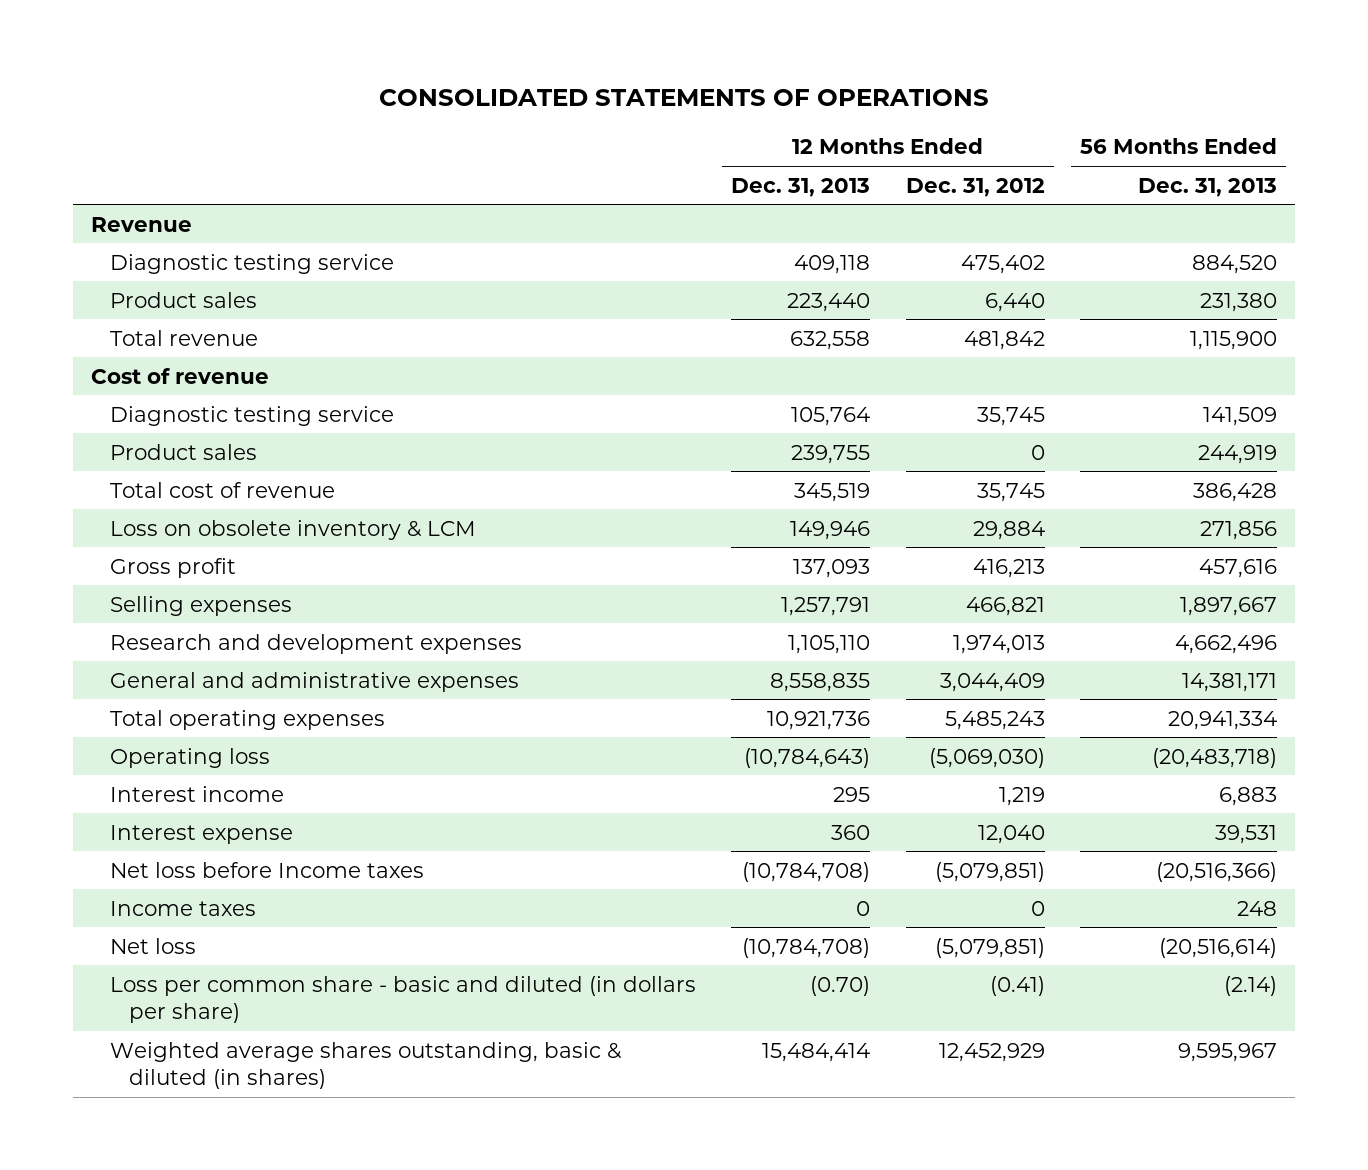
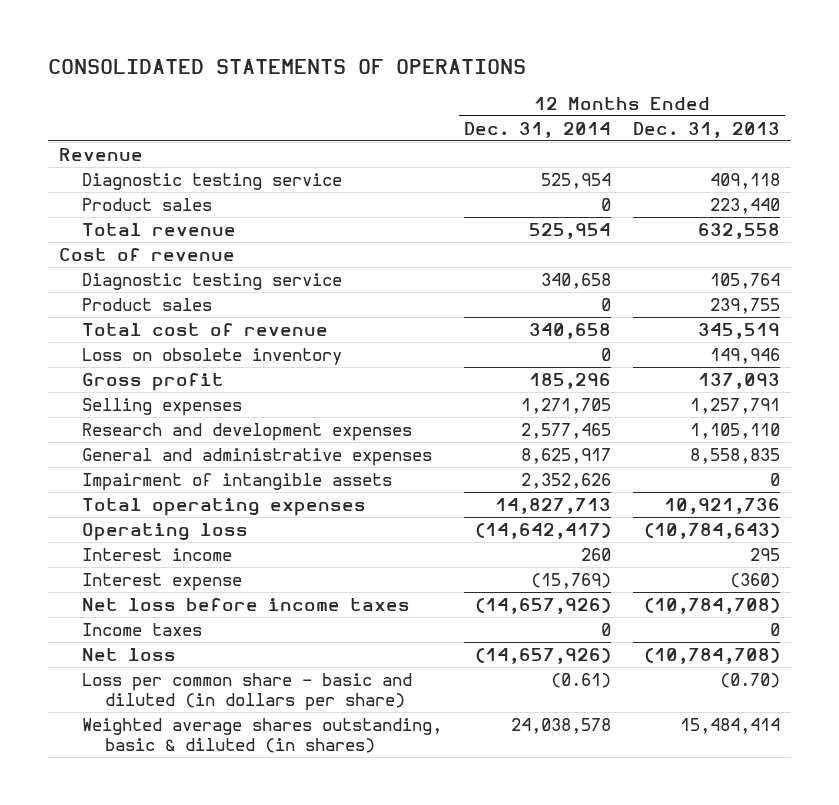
- | 12 Months Ended Dec. 31, 2013 | 12 Months Ended Dec. 31, 2012 | 56 Months Ended Dec. 31, 2013
+ | 12 Months Ended Dec. 31, 2014 | 12 Months Ended Dec. 31, 2013
- Loss on obsolete inventory & LCM | 149,946 | 29,884 | 271,856
+ Loss on obsolete inventory | 0 | 149,946
+ Impairment of intangible assets | 2,352,626 | 0
- Interest expense | 360 | 12,040 | 39,531
- Net loss before Income taxes | (10,784,708) | (5,079,851) | (20,516,366)
+ Interest expense | (15,769) | (360)
+ Net loss before income taxes | (14,657,926) | (10,784,708)

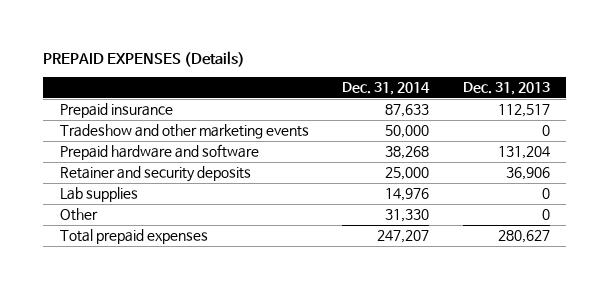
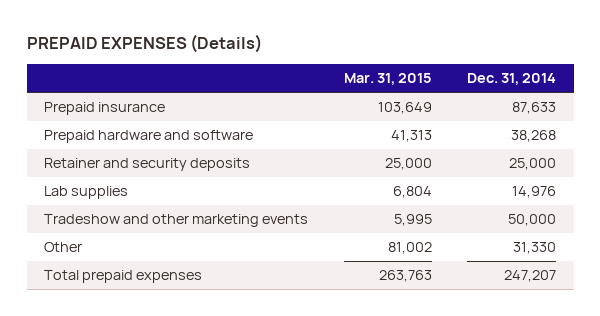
- | Dec. 31, 2014 | Dec. 31, 2013
+ | Mar. 31, 2015 | Dec. 31, 2014
moved down: Tradeshow and other marketing events | 5,995 | 50,000

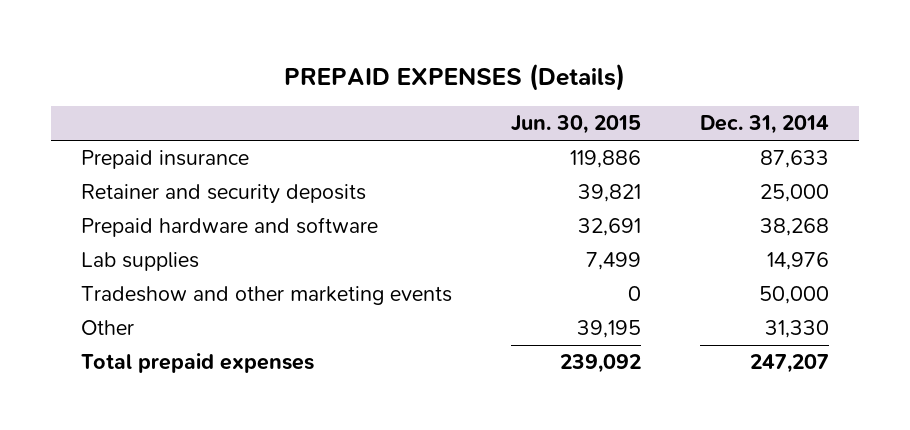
- | Mar. 31, 2015 | Dec. 31, 2014
+ | Jun. 30, 2015 | Dec. 31, 2014
moved down: Prepaid hardware and software | 32,691 | 38,268

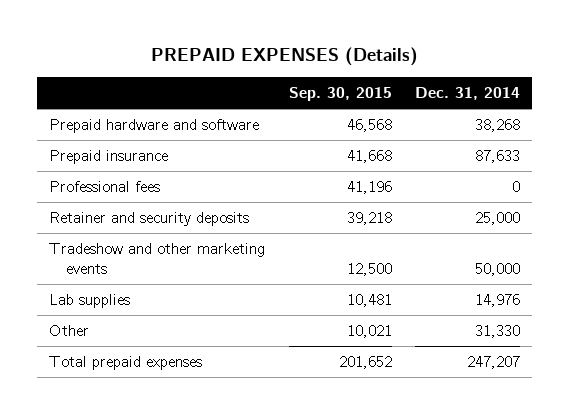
- | Jun. 30, 2015 | Dec. 31, 2014
+ | Sep. 30, 2015 | Dec. 31, 2014
moved up: Prepaid hardware and software | 46,568 | 38,268
+ Professional fees | 41,196 | 0
moved down: Lab supplies | 10,481 | 14,976

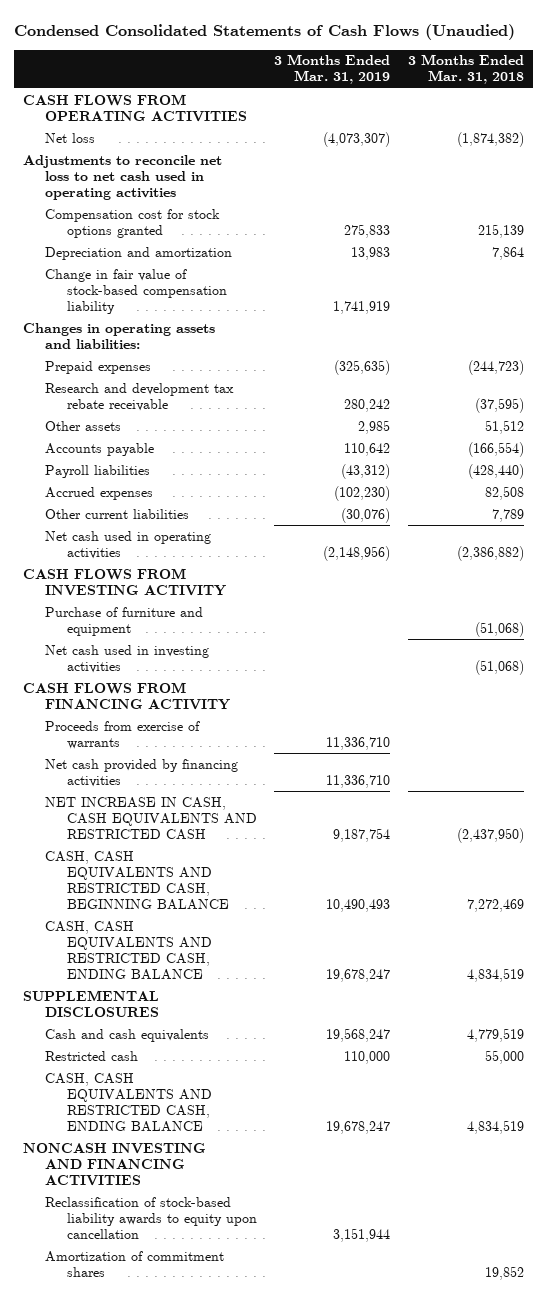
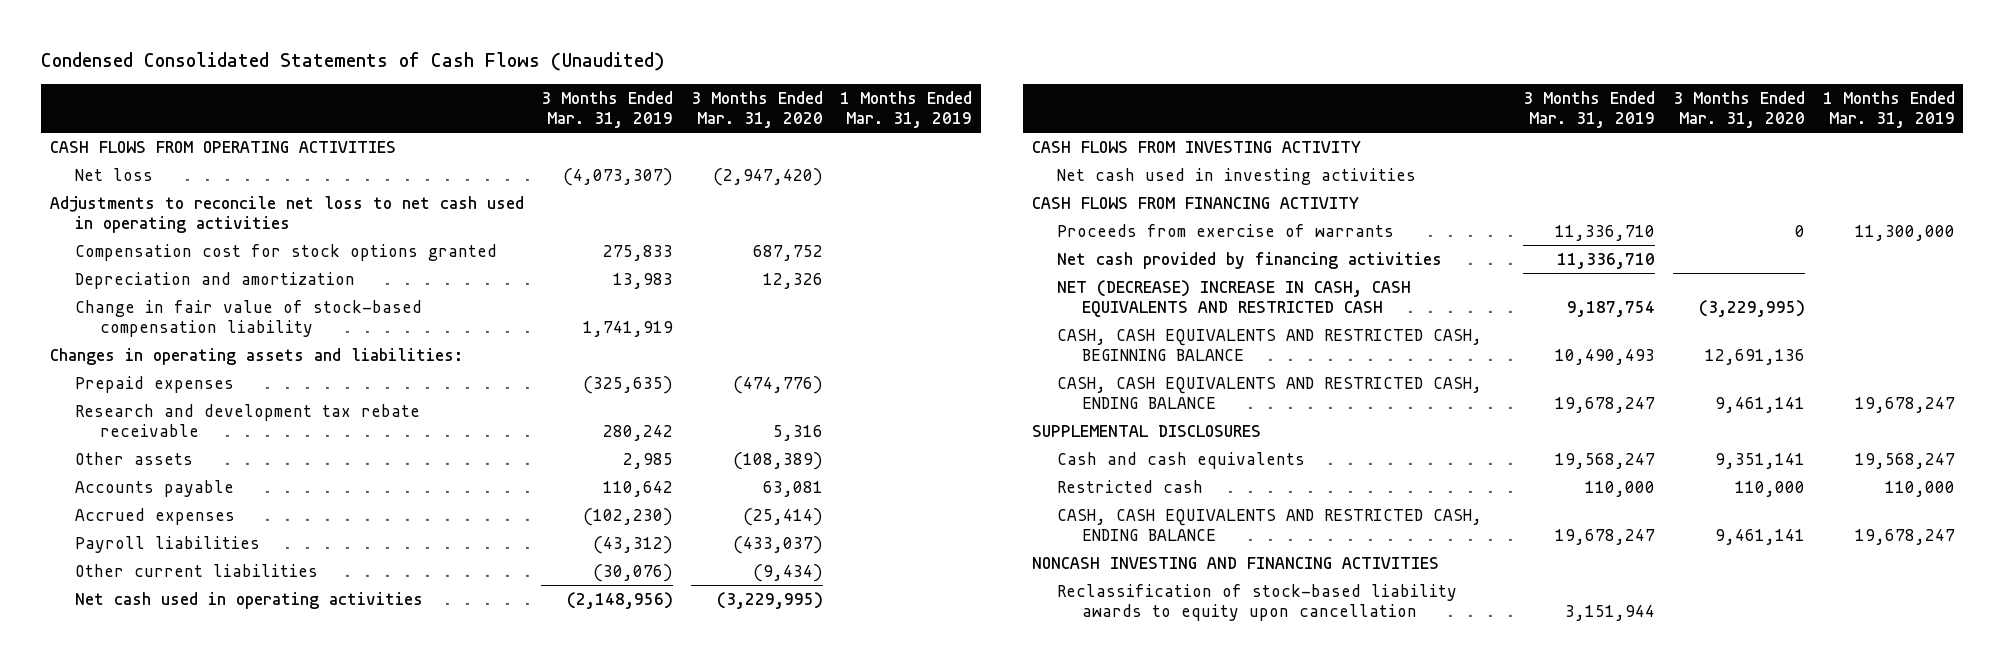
- Condensed Consolidated Statements of Cash Flows (Unaudied)
+ Condensed Consolidated Statements of Cash Flows (Unaudited)
- | 3 Months Ended Mar. 31, 2019 | 3 Months Ended Mar. 31, 2018
+ | 3 Months Ended Mar. 31, 2019 | 3 Months Ended Mar. 31, 2020 | 1 Months Ended Mar. 31, 2019
moved down: Payroll liabilities | (43,312) | (433,037) |
- Purchase of furniture and equipment | | (51,068)
- NET INCREASE IN CASH, CASH EQUIVALENTS AND RESTRICTED CASH | 9,187,754 | (2,437,950)
+ NET (DECREASE) INCREASE IN CASH, CASH EQUIVALENTS AND RESTRICTED CASH | 9,187,754 | (3,229,995) |
- Amortization of commitment shares | | 19,852

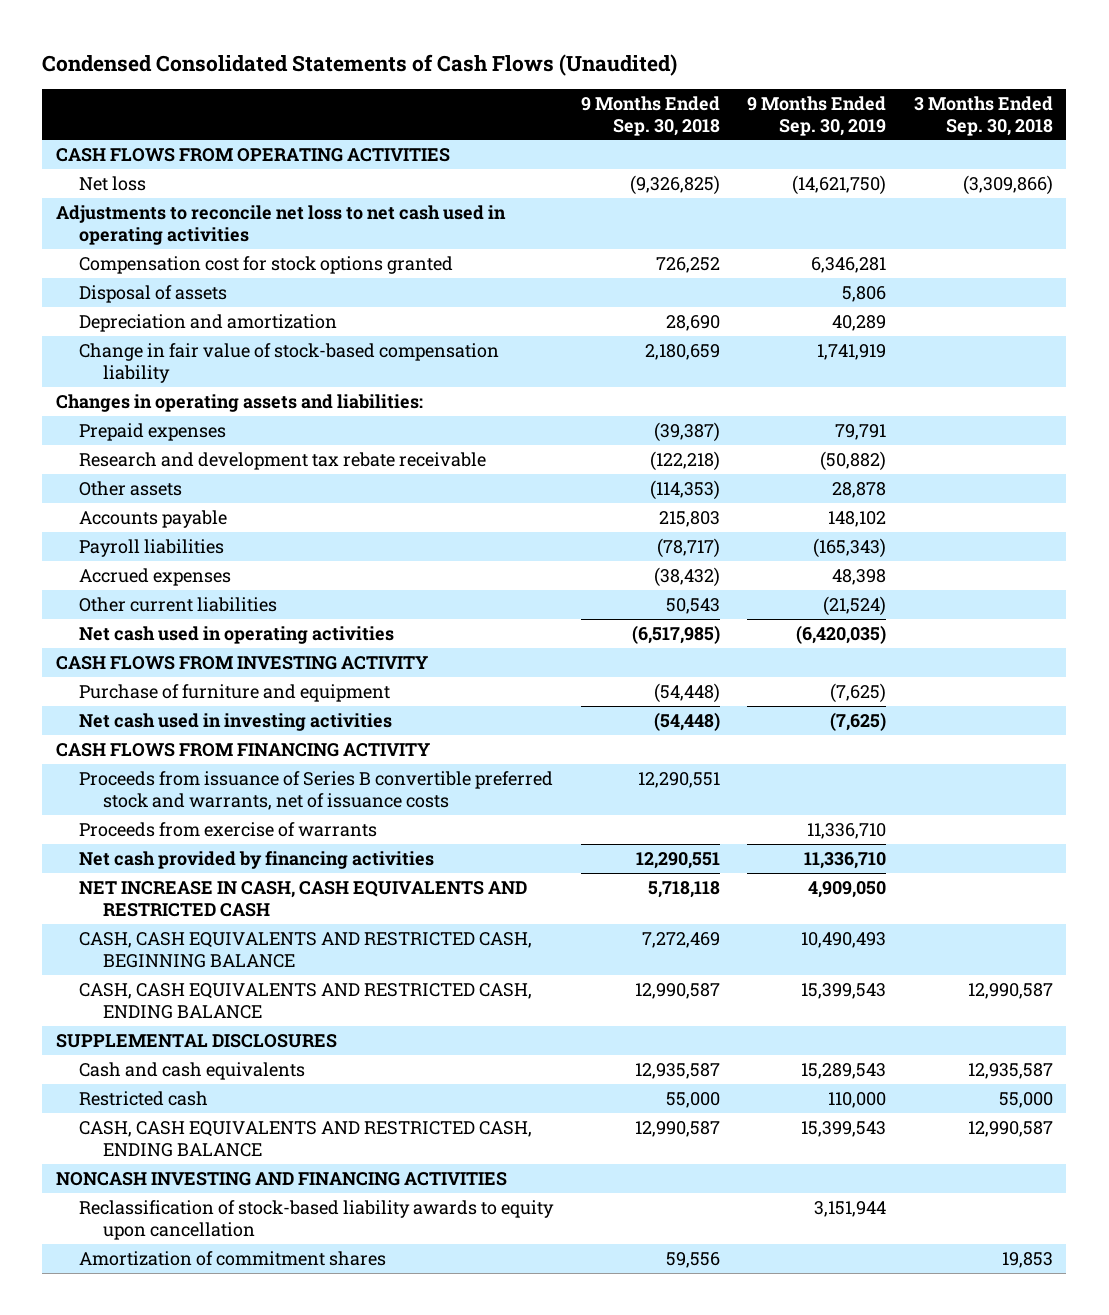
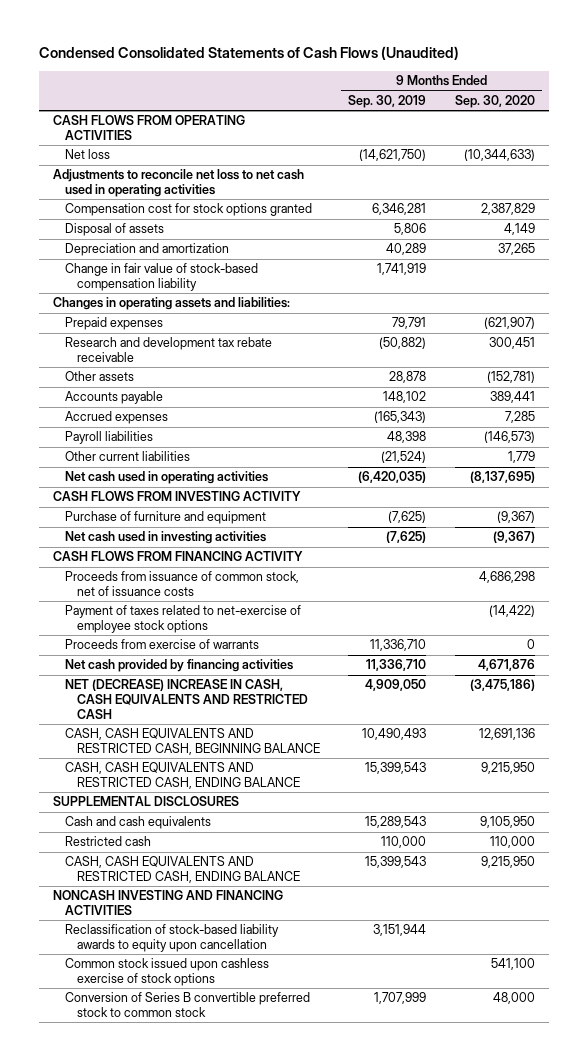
- | 9 Months Ended Sep. 30, 2018 | 9 Months Ended Sep. 30, 2019 | 3 Months Ended Sep. 30, 2018
+ | 9 Months Ended Sep. 30, 2019 | 9 Months Ended Sep. 30, 2020
- Payroll liabilities | (78,717) | (165,343) |
- Accrued expenses | (38,432) | 48,398 |
+ Accrued expenses | (165,343) | 7,285
+ Payroll liabilities | 48,398 | (146,573)
- Proceeds from issuance of Series B convertible preferred stock and warrants, net of issuance costs | 12,290,551 | |
+ Proceeds from issuance of common stock, net of issuance costs | | 4,686,298
+ Payment of taxes related to net-exercise of employee stock options | | (14,422)
- NET INCREASE IN CASH, CASH EQUIVALENTS AND RESTRICTED CASH | 5,718,118 | 4,909,050 |
+ NET (DECREASE) INCREASE IN CASH, CASH EQUIVALENTS AND RESTRICTED CASH | 4,909,050 | (3,475,186)
- Amortization of commitment shares | 59,556 | | 19,853
+ Common stock issued upon cashless exercise of stock options | | 541,100
+ Conversion of Series B convertible preferred stock to common stock | 1,707,999 | 48,000

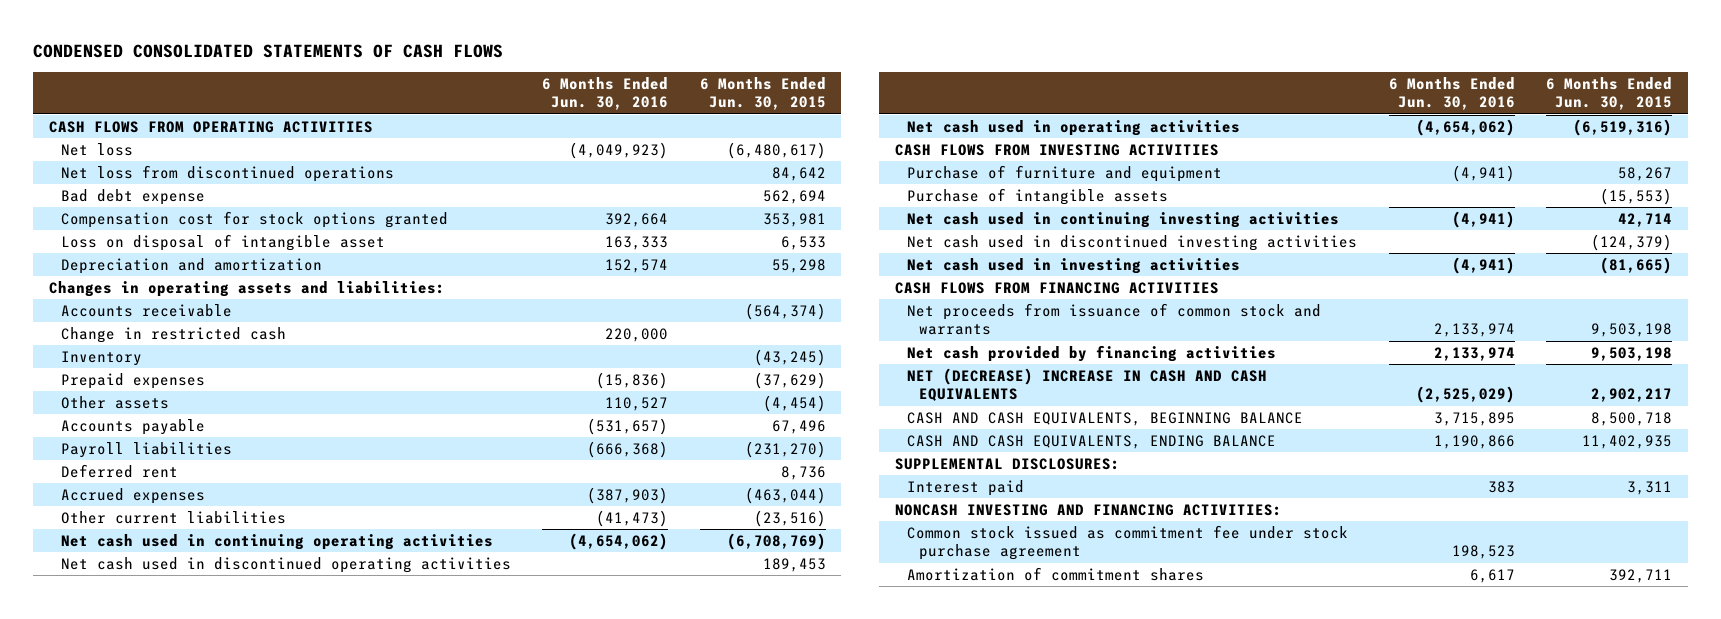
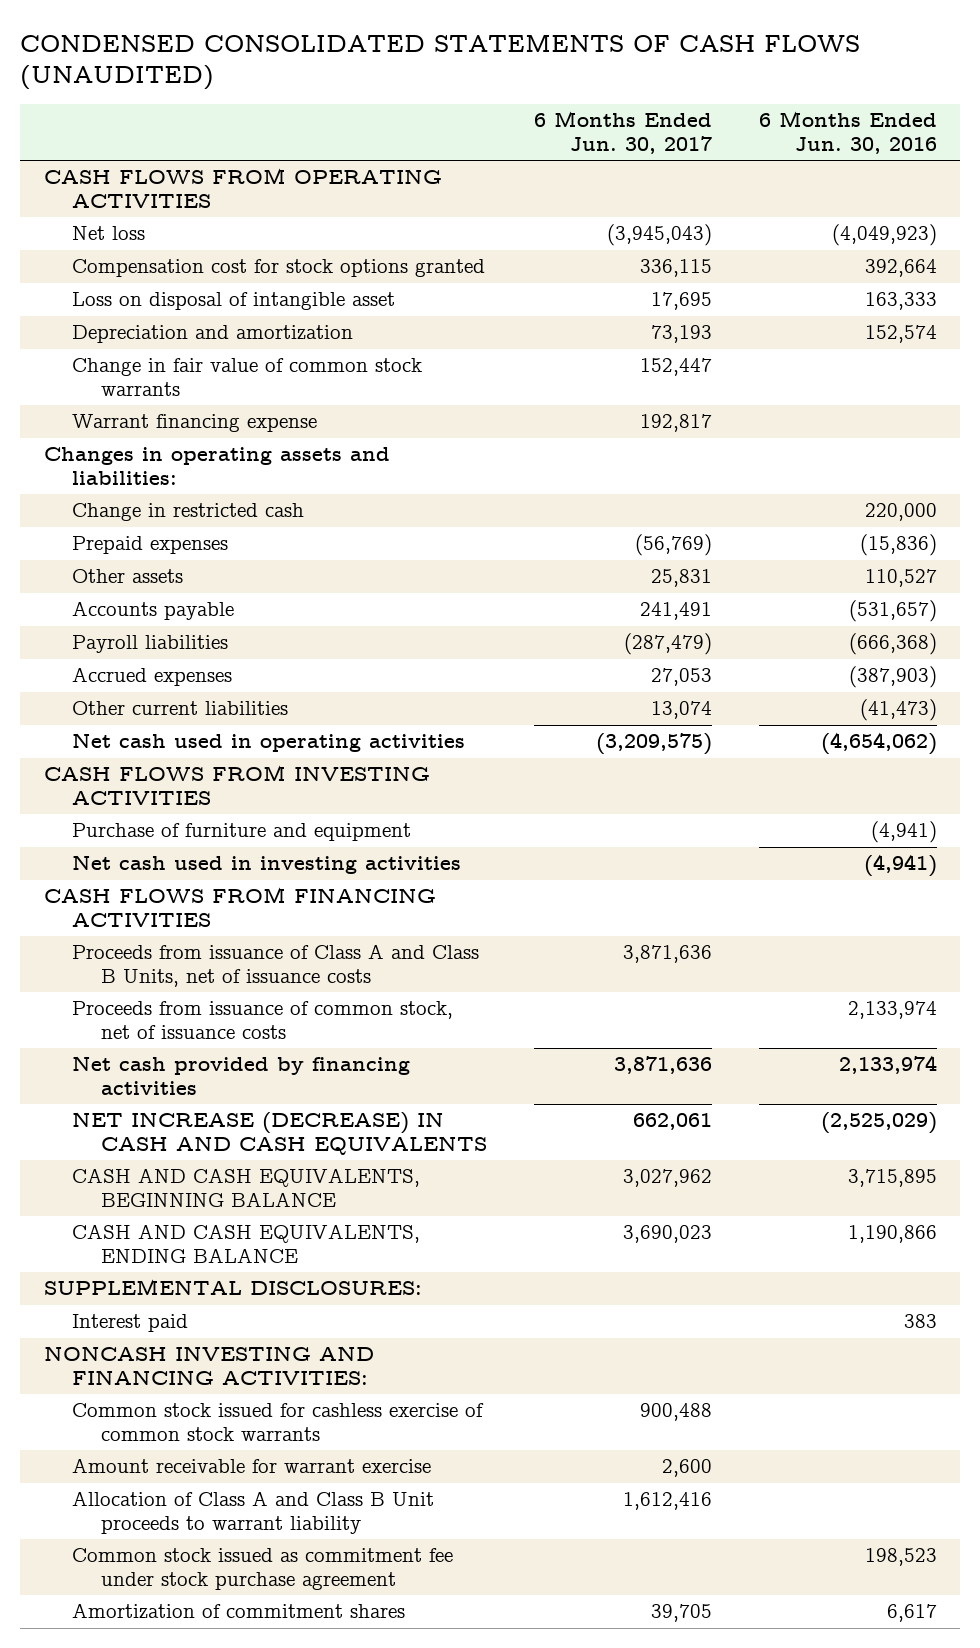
- CONDENSED CONSOLIDATED STATEMENTS OF CASH FLOWS
+ CONDENSED CONSOLIDATED STATEMENTS OF CASH FLOWS (UNAUDITED)
- | 6 Months Ended Jun. 30, 2016 | 6 Months Ended Jun. 30, 2015
+ | 6 Months Ended Jun. 30, 2017 | 6 Months Ended Jun. 30, 2016
- Net loss from discontinued operations | | 84,642
- Bad debt expense | | 562,694
+ Change in fair value of common stock warrants | 152,447 |
+ Warrant financing expense | 192,817 |
- Accounts receivable | | (564,374)
- Inventory | | (43,245)
- Deferred rent | | 8,736
- Net cash used in continuing operating activities | (4,654,062) | (6,708,769)
- Net cash used in discontinued operating activities | | 189,453
- Purchase of intangible assets | | (15,553)
- Net cash used in continuing investing activities | (4,941) | 42,714
- Net cash used in discontinued investing activities | | (124,379)
- Net proceeds from issuance of common stock and warrants | 2,133,974 | 9,503,198
+ Proceeds from issuance of Class A and Class B Units, net of issuance costs | 3,871,636 |
+ Proceeds from issuance of common stock, net of issuance costs | | 2,133,974
- NET (DECREASE) INCREASE IN CASH AND CASH EQUIVALENTS | (2,525,029) | 2,902,217
+ NET INCREASE (DECREASE) IN CASH AND CASH EQUIVALENTS | 662,061 | (2,525,029)
+ Common stock issued for cashless exercise of common stock warrants | 900,488 |
+ Amount receivable for warrant exercise | 2,600 |
+ Allocation of Class A and Class B Unit proceeds to warrant liability | 1,612,416 |

